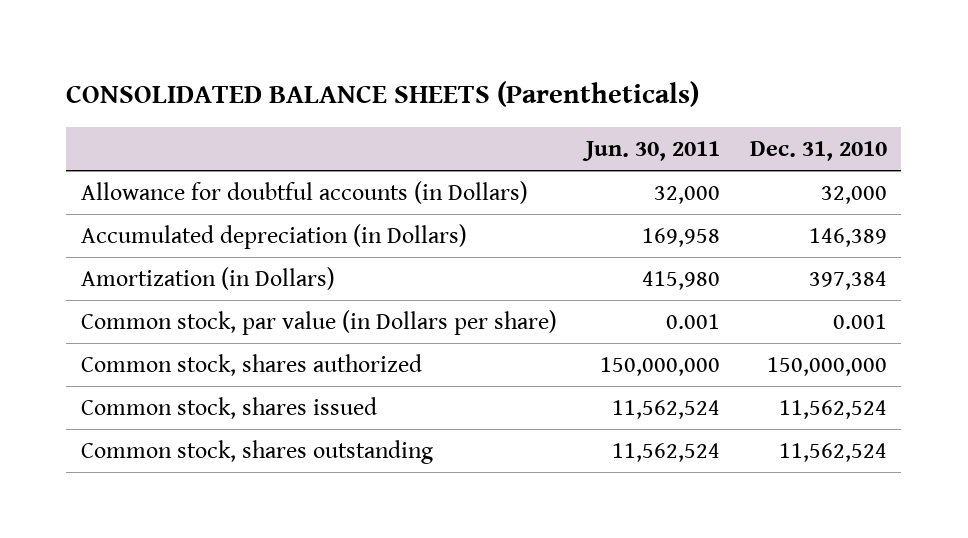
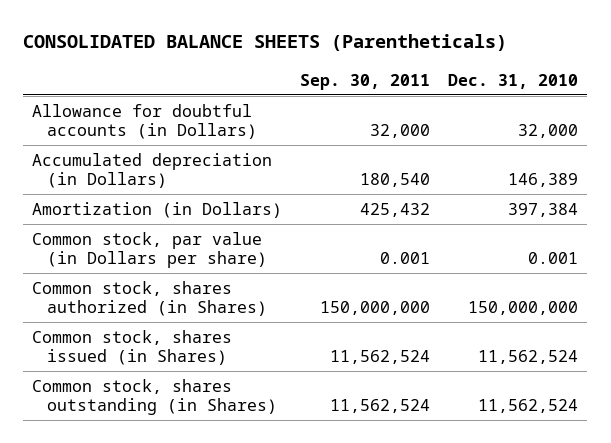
- | Jun. 30, 2011 | Dec. 31, 2010
+ | Sep. 30, 2011 | Dec. 31, 2010
- Common stock, shares authorized | 150,000,000 | 150,000,000
- Common stock, shares issued | 11,562,524 | 11,562,524
- Common stock, shares outstanding | 11,562,524 | 11,562,524
+ Common stock, shares authorized (in Shares) | 150,000,000 | 150,000,000
+ Common stock, shares issued (in Shares) | 11,562,524 | 11,562,524
+ Common stock, shares outstanding (in Shares) | 11,562,524 | 11,562,524

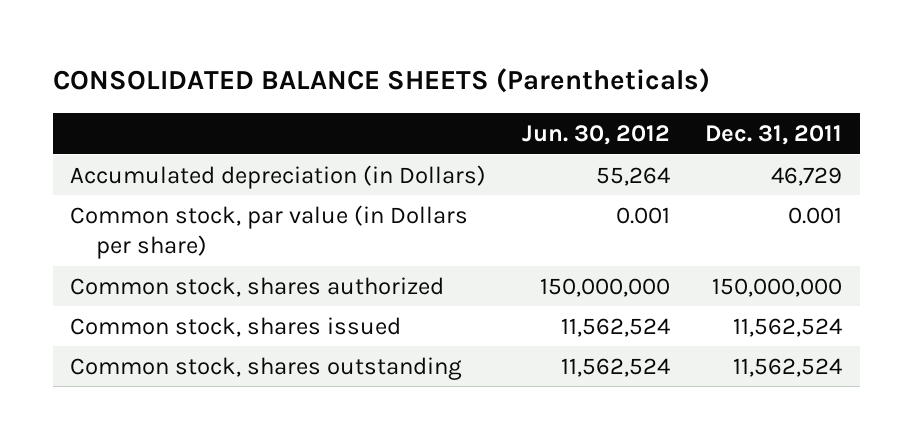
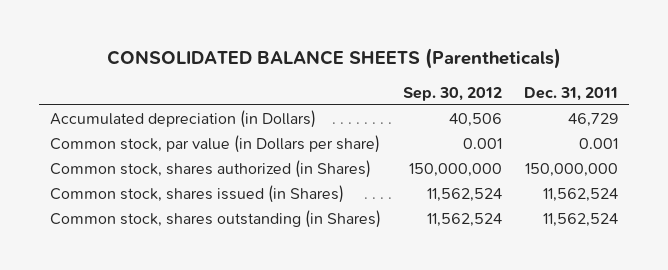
- | Jun. 30, 2012 | Dec. 31, 2011
+ | Sep. 30, 2012 | Dec. 31, 2011
- Common stock, shares authorized | 150,000,000 | 150,000,000
- Common stock, shares issued | 11,562,524 | 11,562,524
- Common stock, shares outstanding | 11,562,524 | 11,562,524
+ Common stock, shares authorized (in Shares) | 150,000,000 | 150,000,000
+ Common stock, shares issued (in Shares) | 11,562,524 | 11,562,524
+ Common stock, shares outstanding (in Shares) | 11,562,524 | 11,562,524

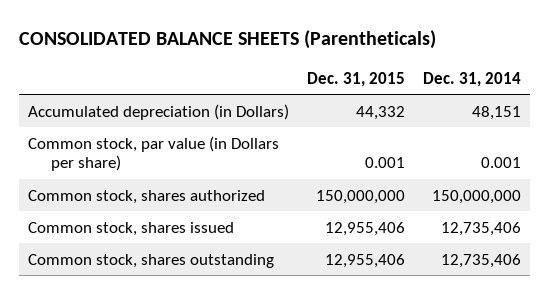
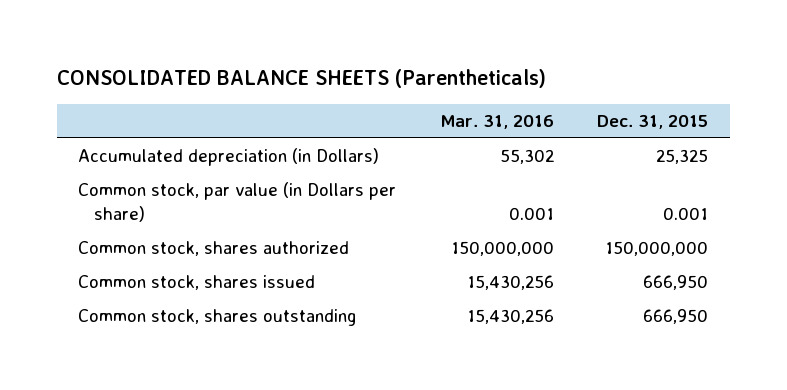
- | Dec. 31, 2015 | Dec. 31, 2014
+ | Mar. 31, 2016 | Dec. 31, 2015
- Accumulated depreciation (in Dollars) | 44,332 | 48,151
+ Accumulated depreciation (in Dollars) | 55,302 | 25,325
- Common stock, shares issued | 12,955,406 | 12,735,406
- Common stock, shares outstanding | 12,955,406 | 12,735,406
+ Common stock, shares issued | 15,430,256 | 666,950
+ Common stock, shares outstanding | 15,430,256 | 666,950

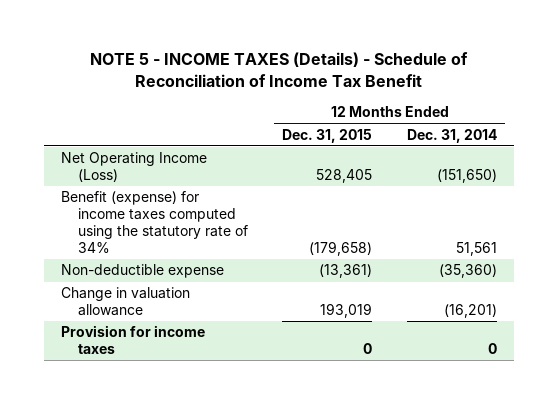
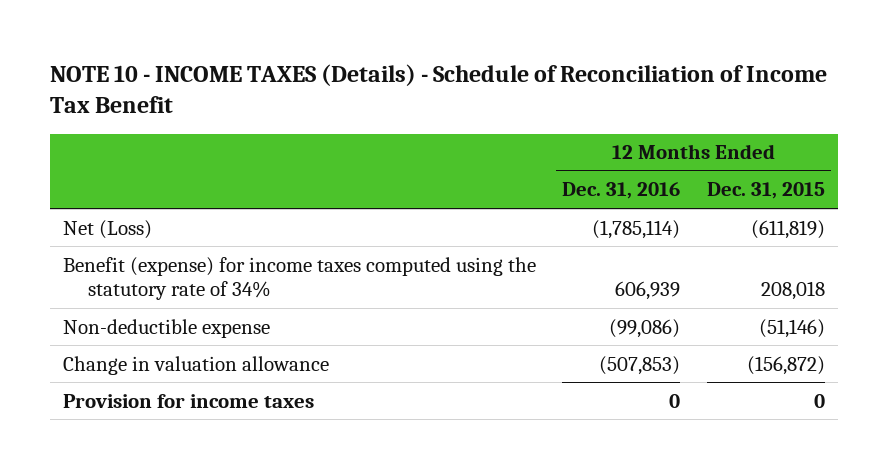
- NOTE 5 - INCOME TAXES (Details) - Schedule of Reconciliation of Income Tax Benefit
+ NOTE 10 - INCOME TAXES (Details) - Schedule of Reconciliation of Income Tax Benefit
- | 12 Months Ended Dec. 31, 2015 | 12 Months Ended Dec. 31, 2014
+ | 12 Months Ended Dec. 31, 2016 | 12 Months Ended Dec. 31, 2015
- Net Operating Income (Loss) | 528,405 | (151,650)
- Benefit (expense) for income taxes computed using the statutory rate of 34% | (179,658) | 51,561
- Non-deductible expense | (13,361) | (35,360)
- Change in valuation allowance | 193,019 | (16,201)
+ Net (Loss) | (1,785,114) | (611,819)
+ Benefit (expense) for income taxes computed using the statutory rate of 34% | 606,939 | 208,018
+ Non-deductible expense | (99,086) | (51,146)
+ Change in valuation allowance | (507,853) | (156,872)

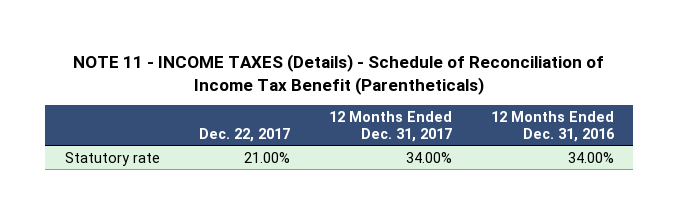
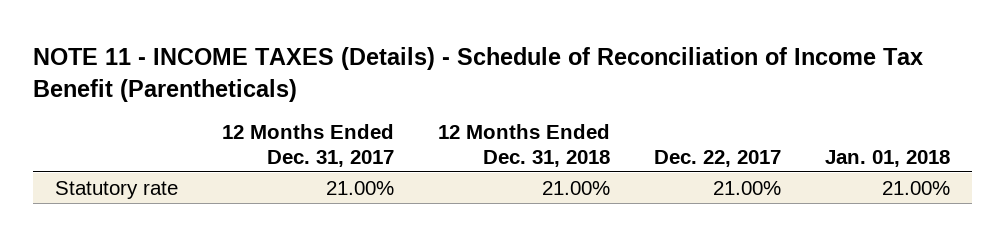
- | Dec. 22, 2017 | 12 Months Ended Dec. 31, 2017 | 12 Months Ended Dec. 31, 2016
+ | 12 Months Ended Dec. 31, 2017 | 12 Months Ended Dec. 31, 2018 | Dec. 22, 2017 | Jan. 01, 2018
- Statutory rate | 21.00% | 34.00% | 34.00%
+ Statutory rate | 21.00% | 21.00% | 21.00% | 21.00%

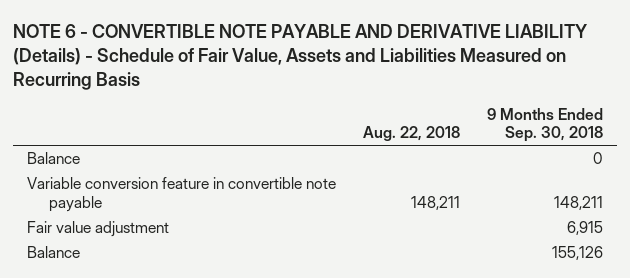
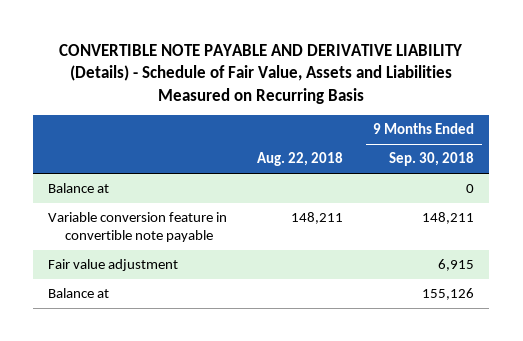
- NOTE 6 - CONVERTIBLE NOTE PAYABLE AND DERIVATIVE LIABILITY (Details) - Schedule of Fair Value, Assets and Liabilities Measured on Recurring Basis
+ CONVERTIBLE NOTE PAYABLE AND DERIVATIVE LIABILITY (Details) - Schedule of Fair Value, Assets and Liabilities Measured on Recurring Basis
- Balance | | 0
+ Balance at | | 0
- Balance | | 155,126
+ Balance at | | 155,126

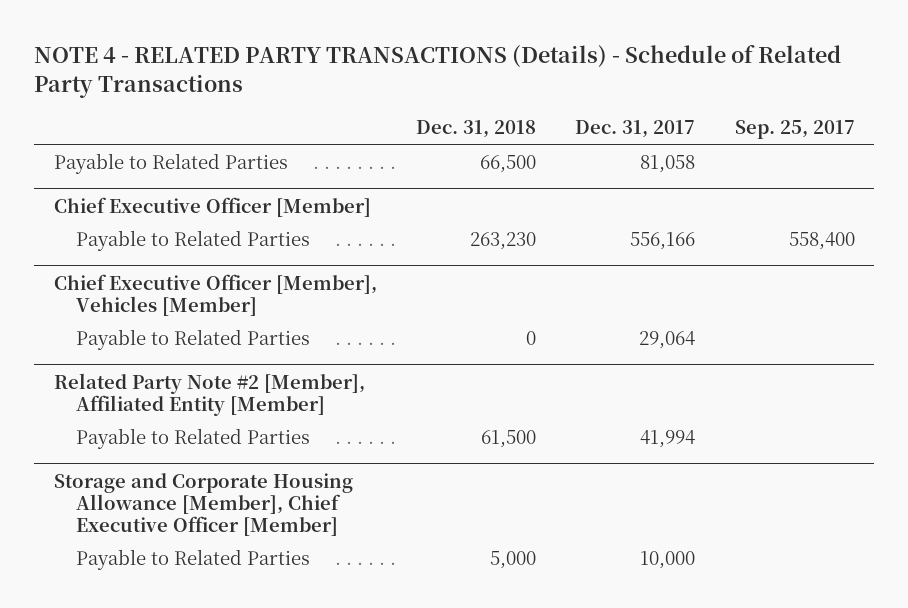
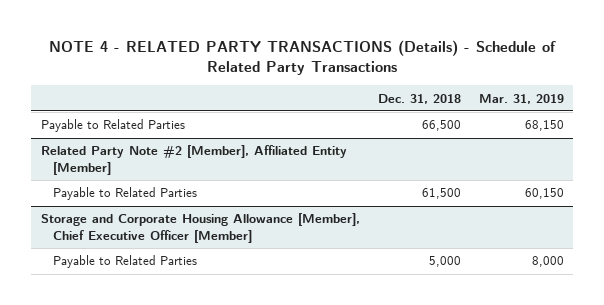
- | Dec. 31, 2018 | Dec. 31, 2017 | Sep. 25, 2017
+ | Dec. 31, 2018 | Mar. 31, 2019
- Chief Executive Officer [Member]
- Payable to Related Parties | 263,230 | 556,166 | 558,400
- Chief Executive Officer [Member], Vehicles [Member]
- Payable to Related Parties | 0 | 29,064 |

